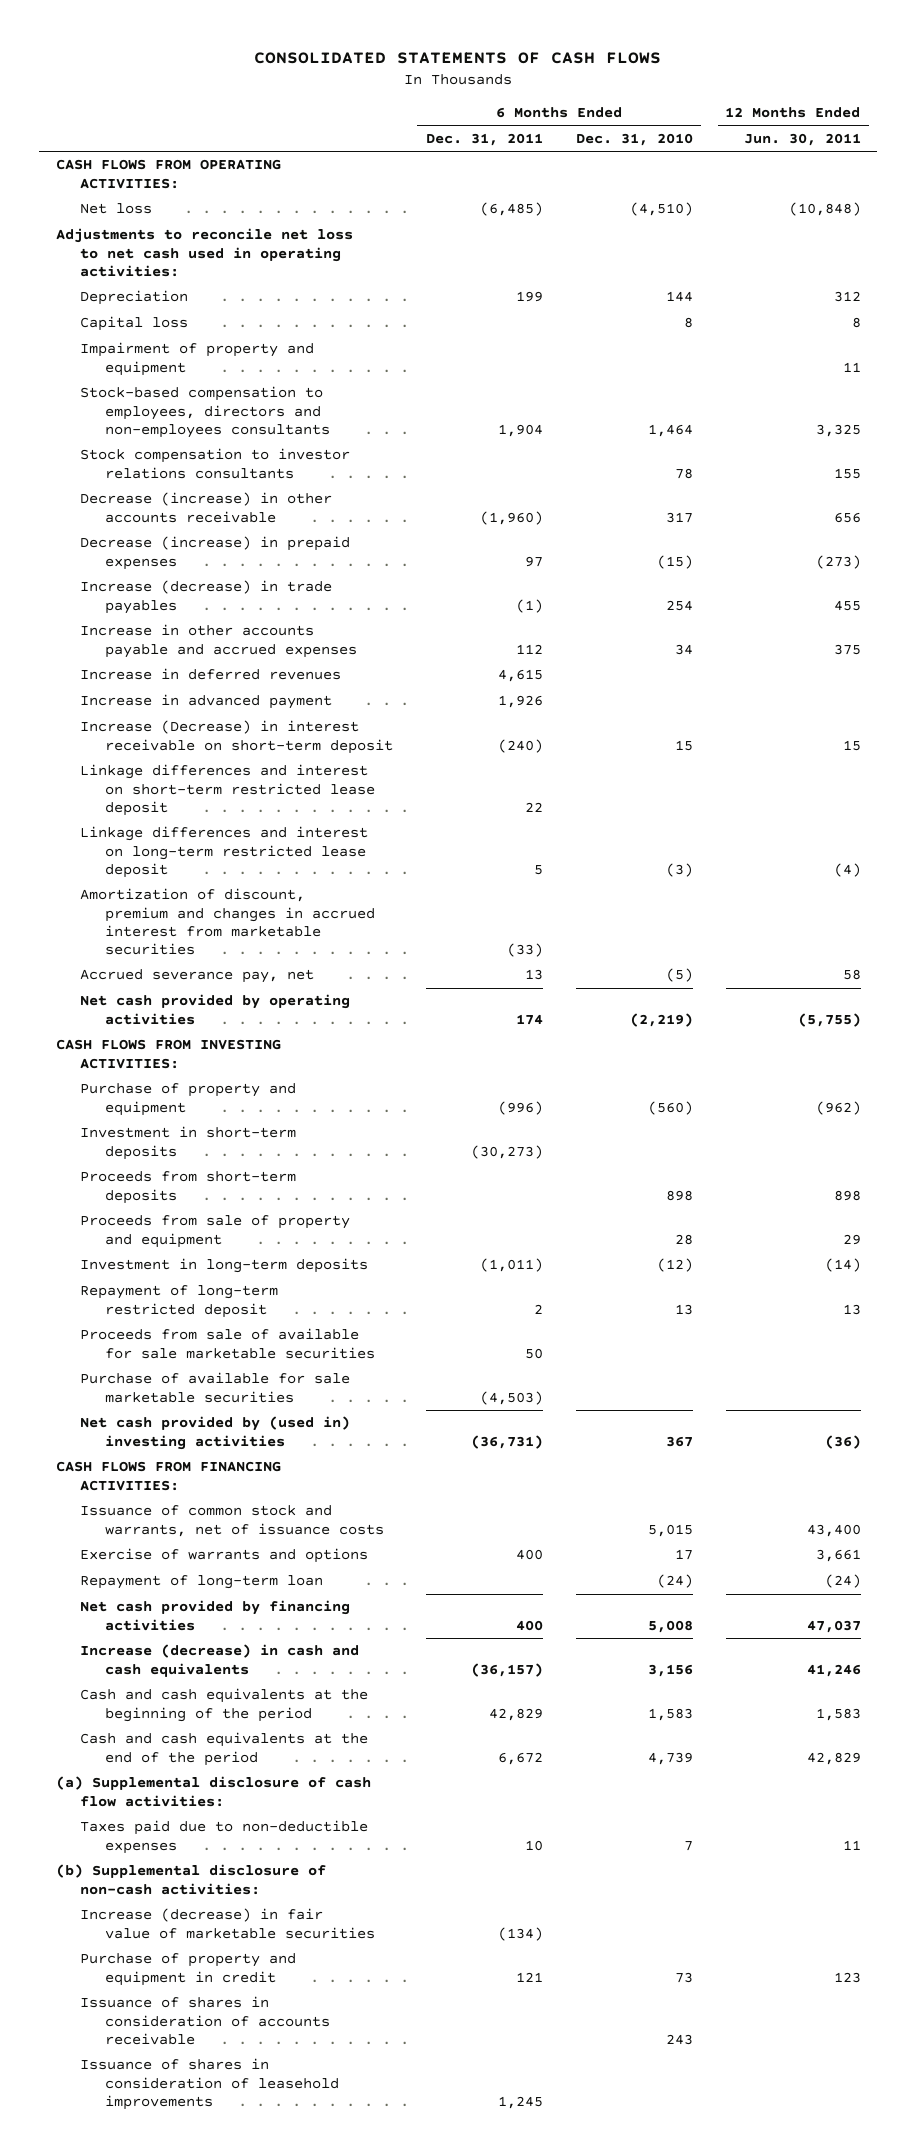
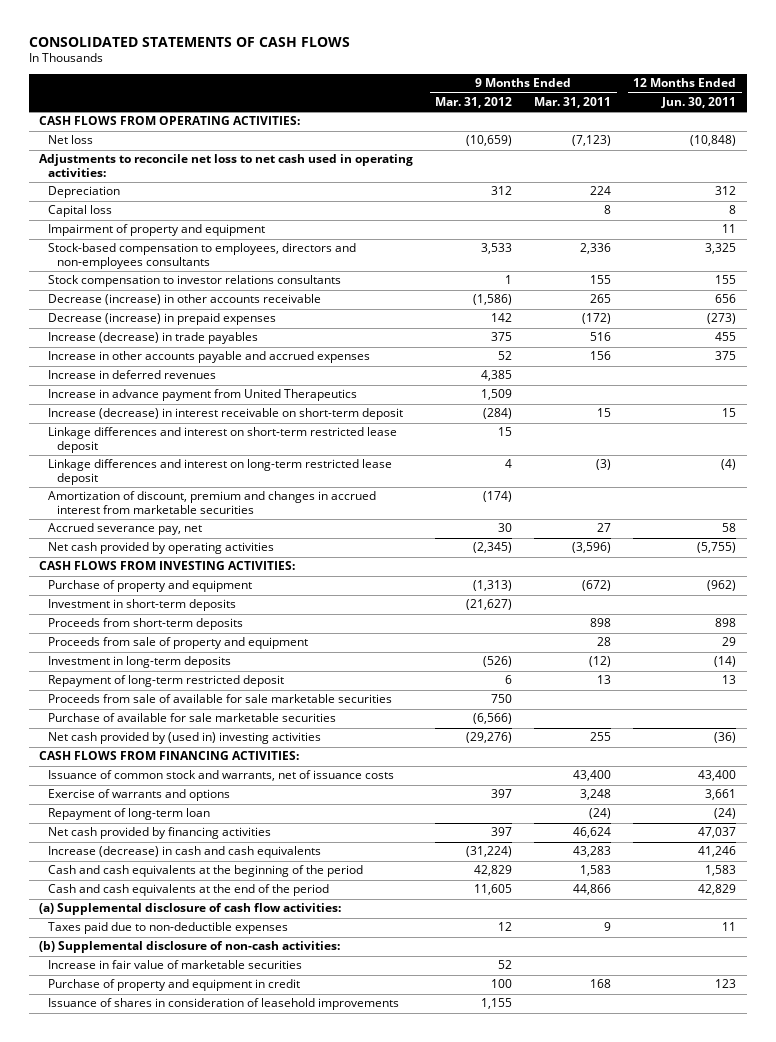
- | 6 Months Ended Dec. 31, 2011 | 6 Months Ended Dec. 31, 2010 | 12 Months Ended Jun. 30, 2011
+ | 9 Months Ended Mar. 31, 2012 | 9 Months Ended Mar. 31, 2011 | 12 Months Ended Jun. 30, 2011
- Increase in advanced payment | 1,926 | |
- Increase (Decrease) in interest receivable on short-term deposit | (240) | 15 | 15
+ Increase in advance payment from United Therapeutics | 1,509 | |
+ Increase (decrease) in interest receivable on short-term deposit | (284) | 15 | 15
- Increase (decrease) in fair value of marketable securities | (134) | |
+ Increase in fair value of marketable securities | 52 | |
- Issuance of shares in consideration of accounts receivable | | 243 |

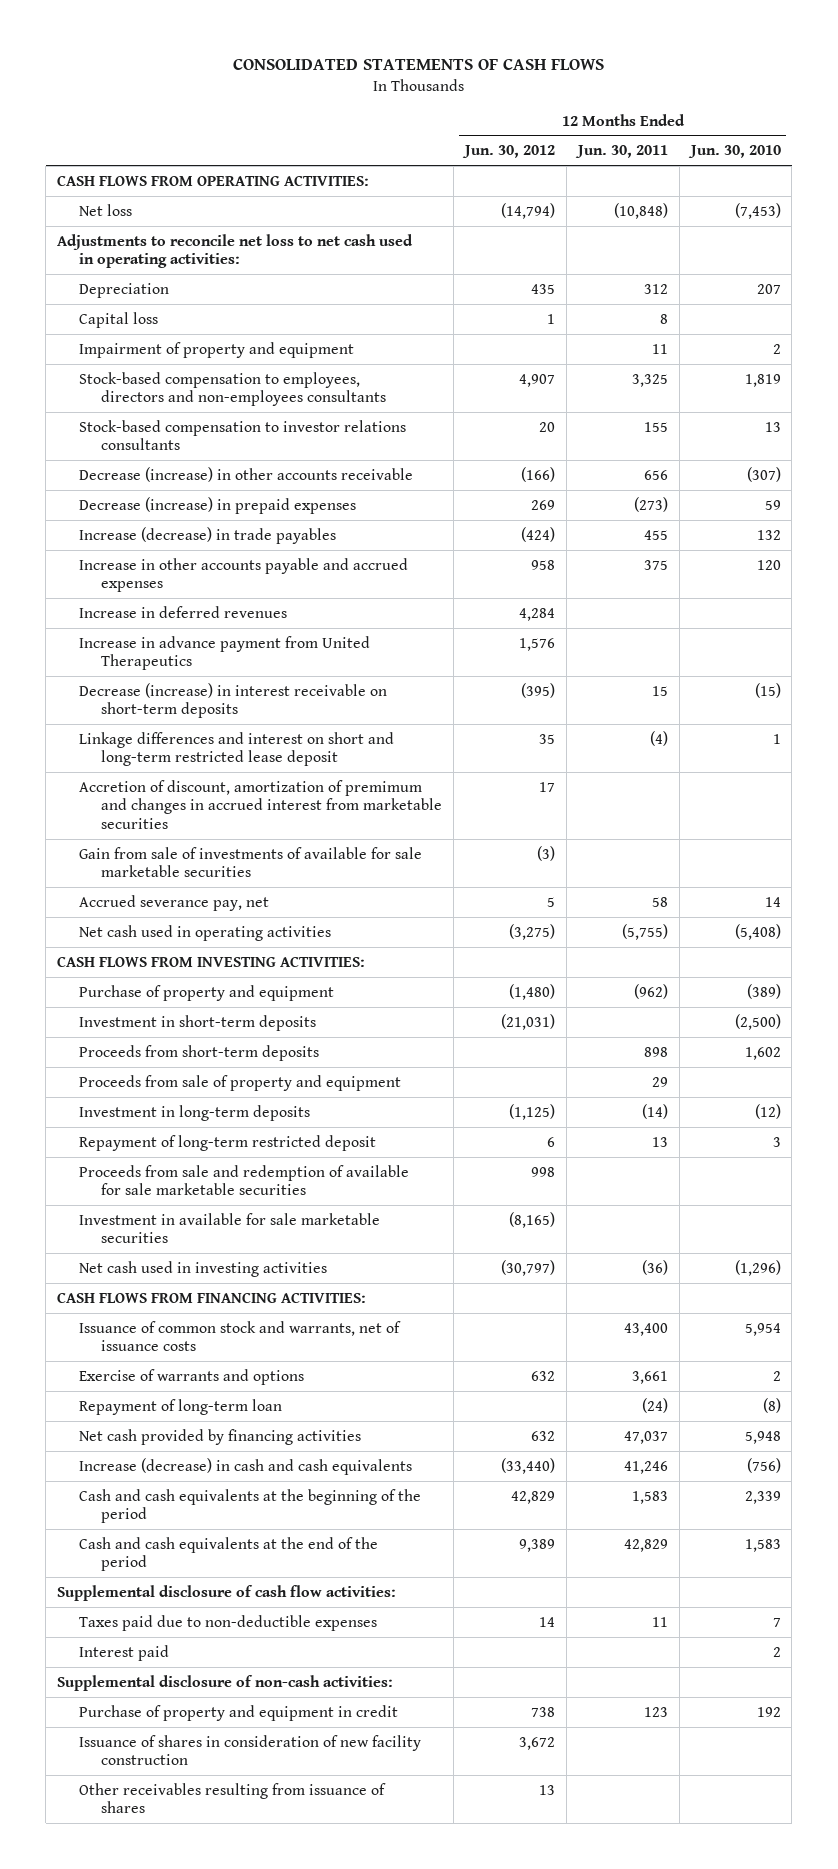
- | 9 Months Ended Mar. 31, 2012 | 9 Months Ended Mar. 31, 2011 | 12 Months Ended Jun. 30, 2011
+ | 12 Months Ended Jun. 30, 2012 | 12 Months Ended Jun. 30, 2011 | 12 Months Ended Jun. 30, 2010
- Stock compensation to investor relations consultants | 1 | 155 | 155
+ Stock-based compensation to investor relations consultants | 20 | 155 | 13
- Increase (decrease) in interest receivable on short-term deposit | (284) | 15 | 15
- Linkage differences and interest on short-term restricted lease deposit | 15 | |
- Linkage differences and interest on long-term restricted lease deposit | 4 | (3) | (4)
- Amortization of discount, premium and changes in accrued interest from marketable securities | (174) | |
+ Decrease (increase) in interest receivable on short-term deposits | (395) | 15 | (15)
+ Linkage differences and interest on short and long-term restricted lease deposit | 35 | (4) | 1
+ Accretion of discount, amortization of premimum and changes in accrued interest from marketable securities | 17 | |
+ Gain from sale of investments of available for sale marketable securities | (3) | |
- Net cash provided by operating activities | (2,345) | (3,596) | (5,755)
+ Net cash used in operating activities | (3,275) | (5,755) | (5,408)
- Proceeds from sale of available for sale marketable securities | 750 | |
- Purchase of available for sale marketable securities | (6,566) | |
- Net cash provided by (used in) investing activities | (29,276) | 255 | (36)
+ Proceeds from sale and redemption of available for sale marketable securities | 998 | |
+ Investment in available for sale marketable securities | (8,165) | |
+ Net cash used in investing activities | (30,797) | (36) | (1,296)
- (a) Supplemental disclosure of cash flow activities:
+ Supplemental disclosure of cash flow activities:
- (b) Supplemental disclosure of non-cash activities:
- Increase in fair value of marketable securities | 52 | |
+ Interest paid | | | 2
+ Supplemental disclosure of non-cash activities:
- Issuance of shares in consideration of leasehold improvements | 1,155 | |
+ Issuance of shares in consideration of new facility construction | 3,672 | |
+ Other receivables resulting from issuance of shares | 13 | |

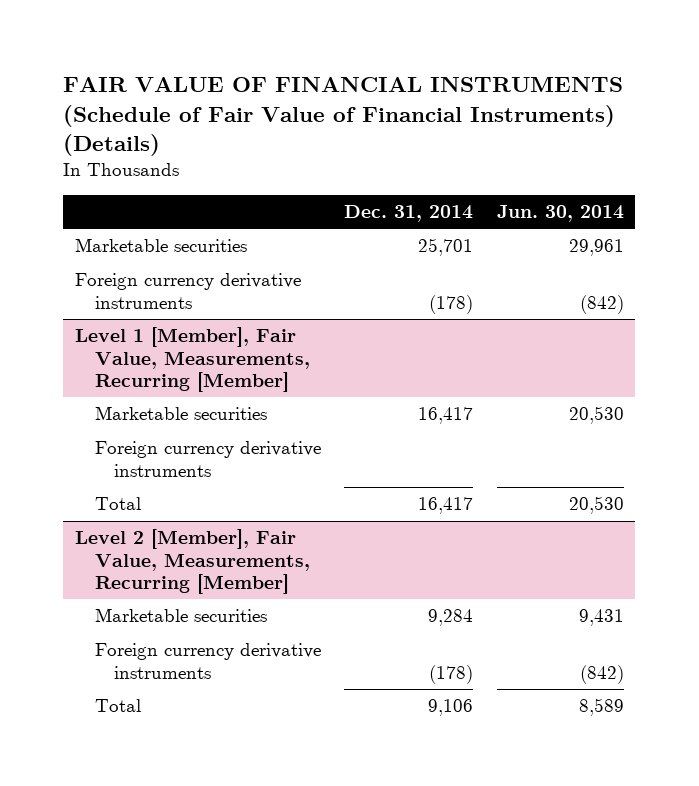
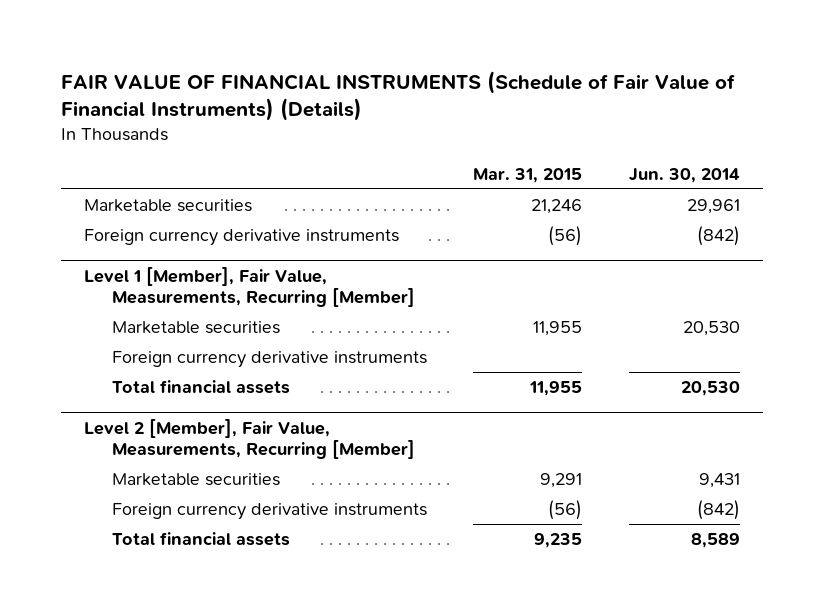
- | Dec. 31, 2014 | Jun. 30, 2014
+ | Mar. 31, 2015 | Jun. 30, 2014
@ Level 1 [Member], Fair Value, Measurements, Recurring [Member]
- Total | 16,417 | 20,530
+ Total financial assets | 11,955 | 20,530
@ Level 2 [Member], Fair Value, Measurements, Recurring [Member]
- Total | 9,106 | 8,589
+ Total financial assets | 9,235 | 8,589

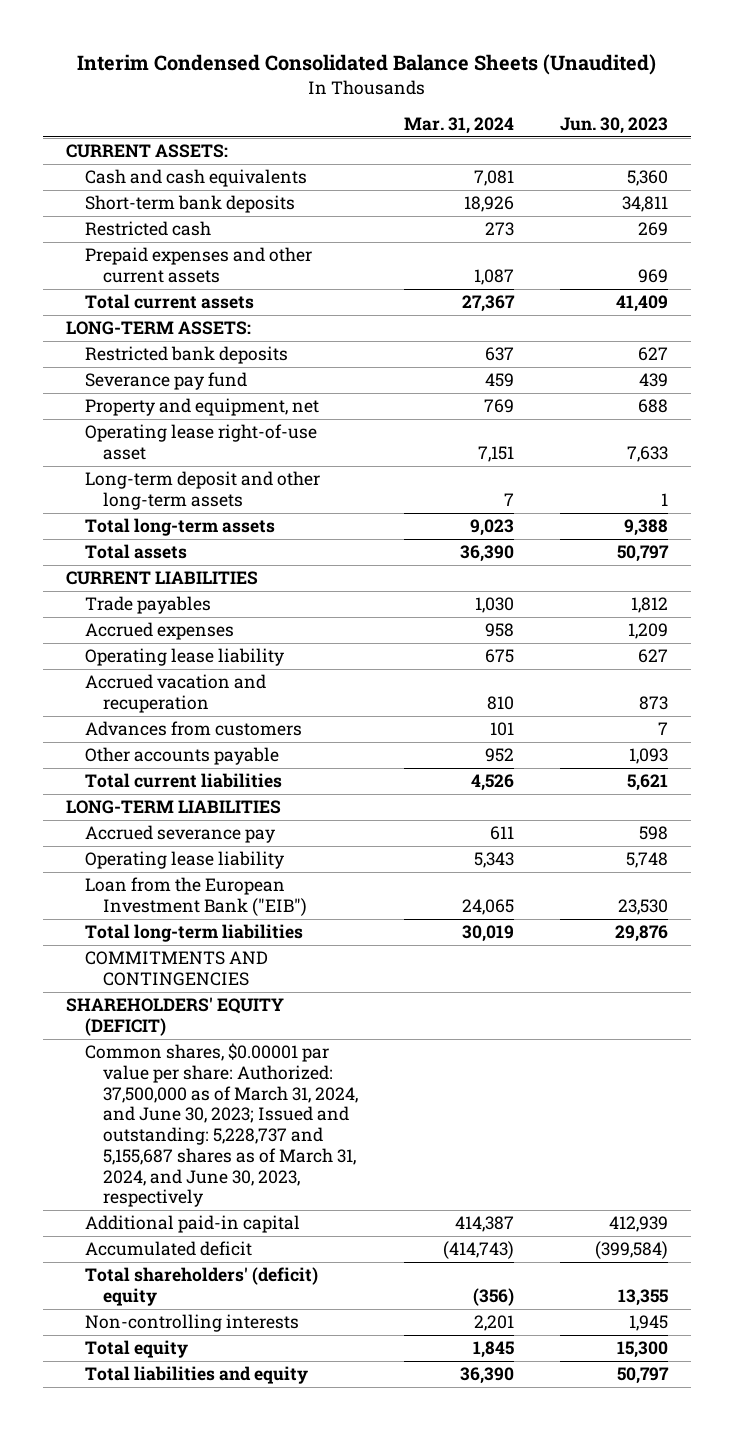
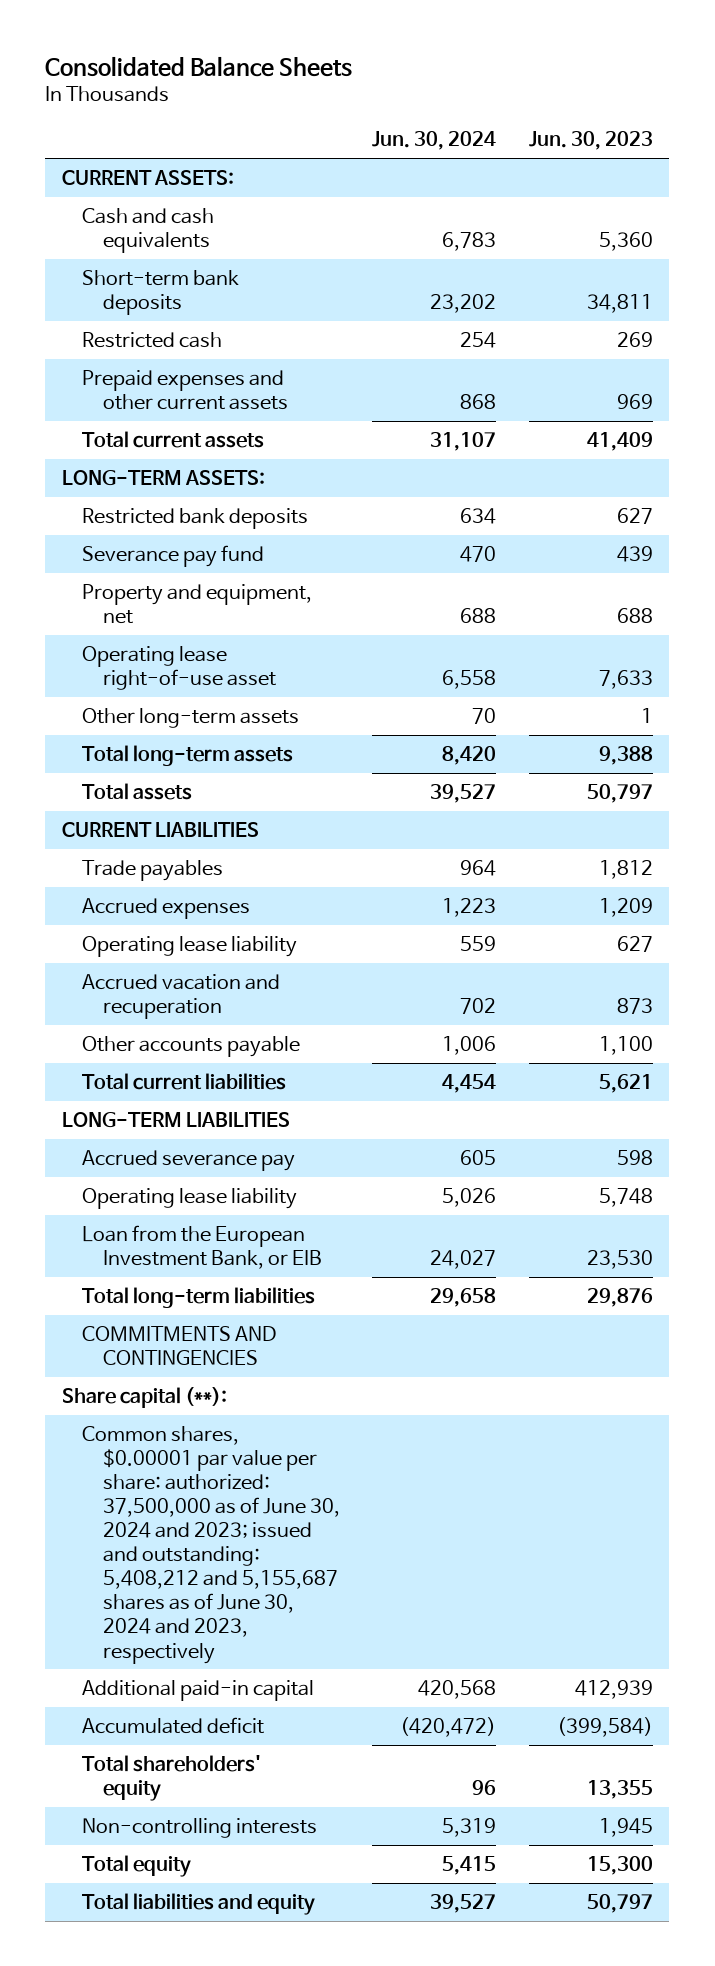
- Interim Condensed Consolidated Balance Sheets (Unaudited)
+ Consolidated Balance Sheets
- | Mar. 31, 2024 | Jun. 30, 2023
+ | Jun. 30, 2024 | Jun. 30, 2023
- Long-term deposit and other long-term assets | 7 | 1
+ Other long-term assets | 70 | 1
- Advances from customers | 101 | 7
- Other accounts payable | 952 | 1,093
+ Other accounts payable | 1,006 | 1,100
- Loan from the European Investment Bank ("EIB") | 24,065 | 23,530
+ Loan from the European Investment Bank, or EIB | 24,027 | 23,530
- SHAREHOLDERS' EQUITY (DEFICIT)
- Common shares, $0.00001 par value per share: Authorized: 37,500,000 as of March 31, 2024, and June 30, 2023; Issued and outstanding: 5,228,737 and 5,155,687 shares as of March 31, 2024, and June 30, 2023, respectively
+ Share capital (**):
+ Common shares, $0.00001 par value per share: authorized: 37,500,000 as of June 30, 2024 and 2023; issued and outstanding: 5,408,212 and 5,155,687 shares as of June 30, 2024 and 2023, respectively
- Total shareholders' (deficit) equity | (356) | 13,355
+ Total shareholders' equity | 96 | 13,355

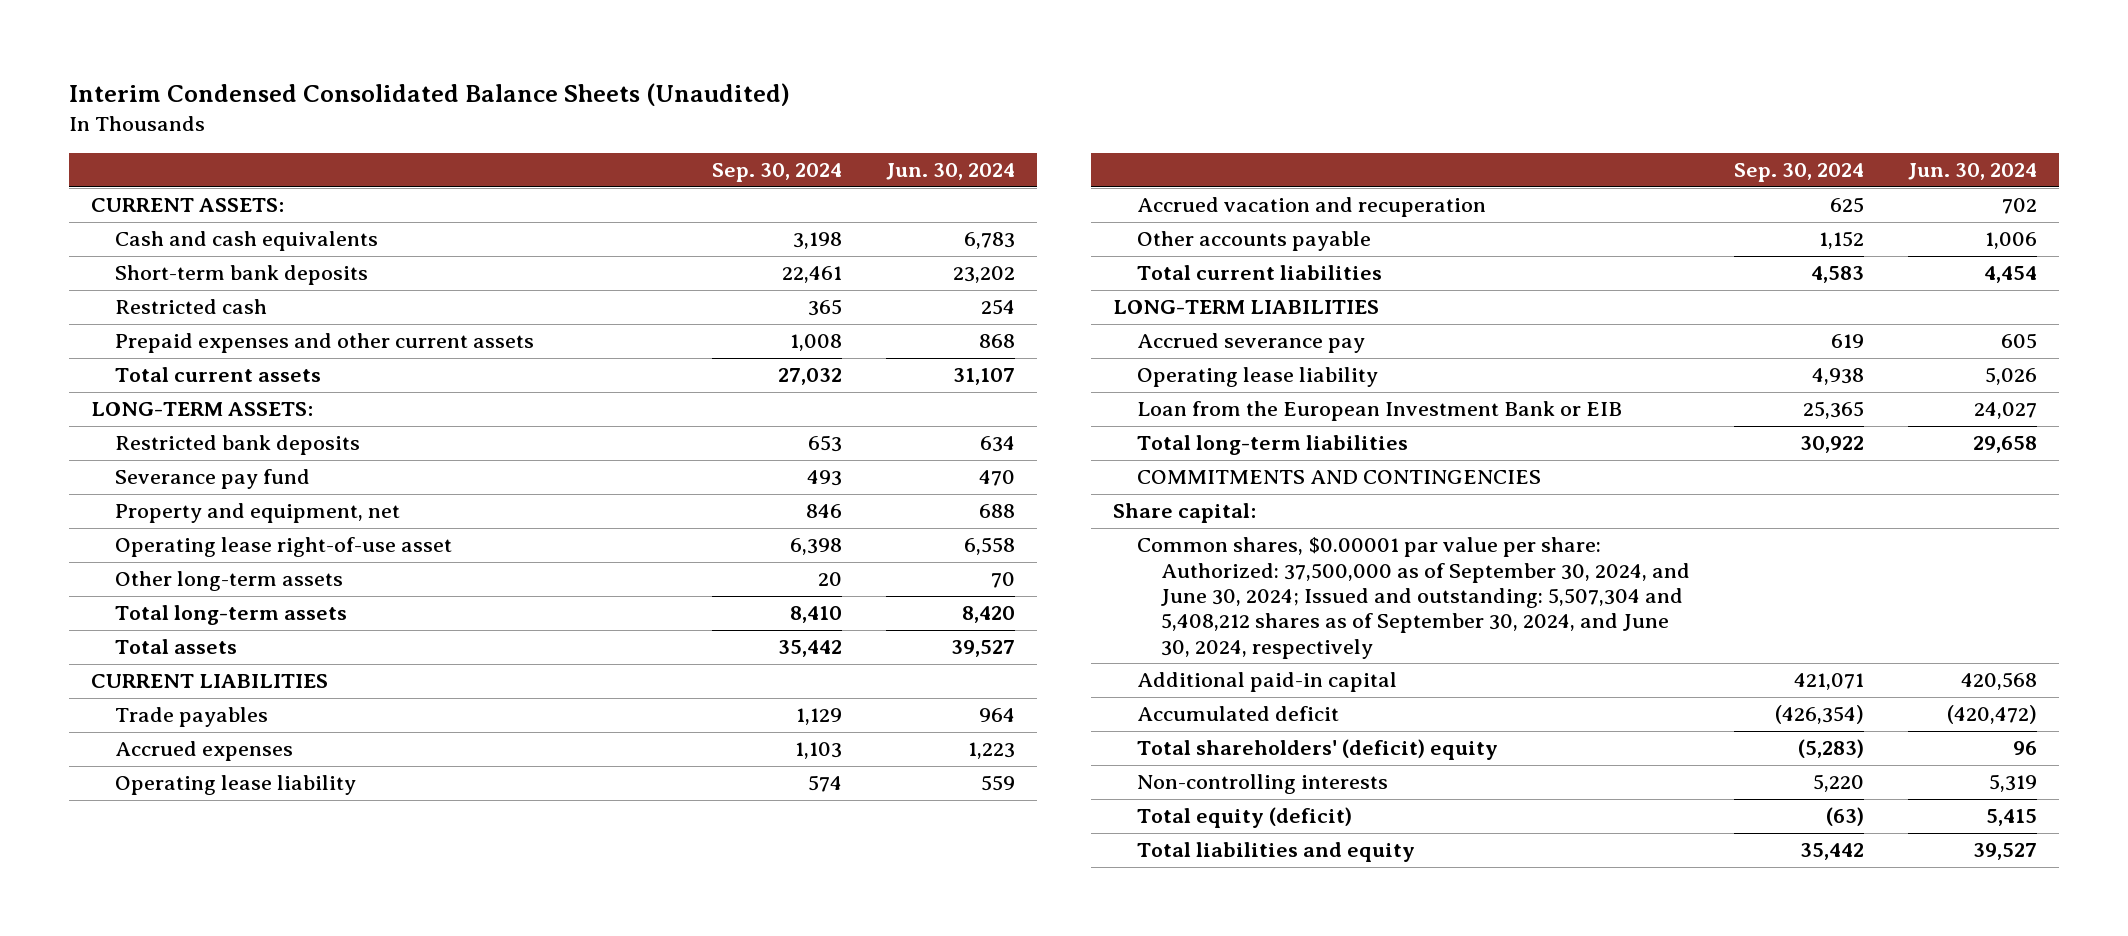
- Consolidated Balance Sheets
+ Interim Condensed Consolidated Balance Sheets (Unaudited)
- | Jun. 30, 2024 | Jun. 30, 2023
+ | Sep. 30, 2024 | Jun. 30, 2024
- Loan from the European Investment Bank, or EIB | 24,027 | 23,530
+ Loan from the European Investment Bank or EIB | 25,365 | 24,027
- Share capital (**):
- Common shares, $0.00001 par value per share: authorized: 37,500,000 as of June 30, 2024 and 2023; issued and outstanding: 5,408,212 and 5,155,687 shares as of June 30, 2024 and 2023, respectively
+ Share capital:
+ Common shares, $0.00001 par value per share: Authorized: 37,500,000 as of September 30, 2024, and June 30, 2024; Issued and outstanding: 5,507,304 and 5,408,212 shares as of September 30, 2024, and June 30, 2024, respectively
- Total shareholders' equity | 96 | 13,355
+ Total shareholders' (deficit) equity | (5,283) | 96
- Total equity | 5,415 | 15,300
+ Total equity (deficit) | (63) | 5,415

